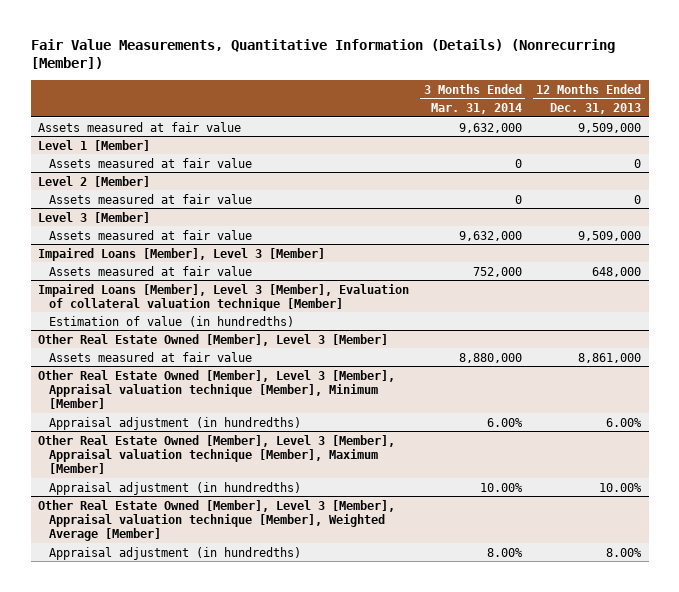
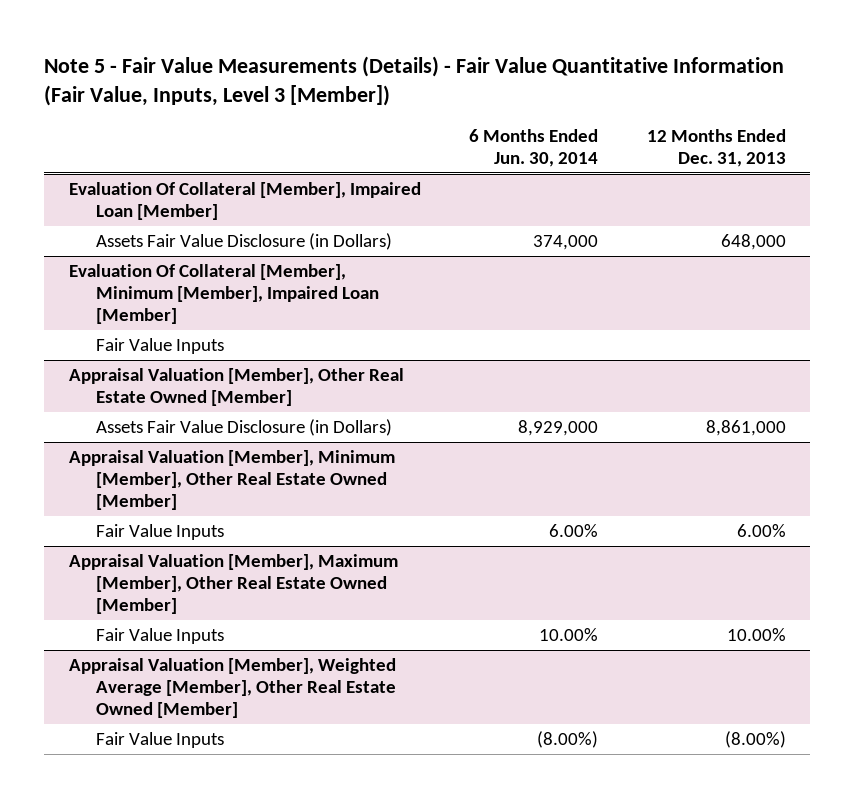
- Fair Value Measurements, Quantitative Information (Details) (Nonrecurring [Member])
+ Note 5 - Fair Value Measurements (Details) - Fair Value Quantitative Information (Fair Value, Inputs, Level 3 [Member])
- | 3 Months Ended Mar. 31, 2014 | 12 Months Ended Dec. 31, 2013
+ | 6 Months Ended Jun. 30, 2014 | 12 Months Ended Dec. 31, 2013
- Assets measured at fair value | 9,632,000 | 9,509,000
- Level 1 [Member]
- Assets measured at fair value | 0 | 0
- Level 2 [Member]
- Assets measured at fair value | 0 | 0
- Level 3 [Member]
- Assets measured at fair value | 9,632,000 | 9,509,000
- Impaired Loans [Member], Level 3 [Member]
- Assets measured at fair value | 752,000 | 648,000
- Impaired Loans [Member], Level 3 [Member], Evaluation of collateral valuation technique [Member]
- Estimation of value (in hundredths)
- Other Real Estate Owned [Member], Level 3 [Member]
- Assets measured at fair value | 8,880,000 | 8,861,000
- Other Real Estate Owned [Member], Level 3 [Member], Appraisal valuation technique [Member], Minimum [Member]
- Appraisal adjustment (in hundredths) | 6.00% | 6.00%
- Other Real Estate Owned [Member], Level 3 [Member], Appraisal valuation technique [Member], Maximum [Member]
- Appraisal adjustment (in hundredths) | 10.00% | 10.00%
- Other Real Estate Owned [Member], Level 3 [Member], Appraisal valuation technique [Member], Weighted Average [Member]
- Appraisal adjustment (in hundredths) | 8.00% | 8.00%
+ Evaluation Of Collateral [Member], Impaired Loan [Member]
+ Assets Fair Value Disclosure (in Dollars) | 374,000 | 648,000
+ Evaluation Of Collateral [Member], Minimum [Member], Impaired Loan [Member]
+ Fair Value Inputs
+ Appraisal Valuation [Member], Other Real Estate Owned [Member]
+ Assets Fair Value Disclosure (in Dollars) | 8,929,000 | 8,861,000
+ Appraisal Valuation [Member], Minimum [Member], Other Real Estate Owned [Member]
+ Fair Value Inputs | 6.00% | 6.00%
+ Appraisal Valuation [Member], Maximum [Member], Other Real Estate Owned [Member]
+ Fair Value Inputs | 10.00% | 10.00%
+ Appraisal Valuation [Member], Weighted Average [Member], Other Real Estate Owned [Member]
+ Fair Value Inputs | (8.00%) | (8.00%)

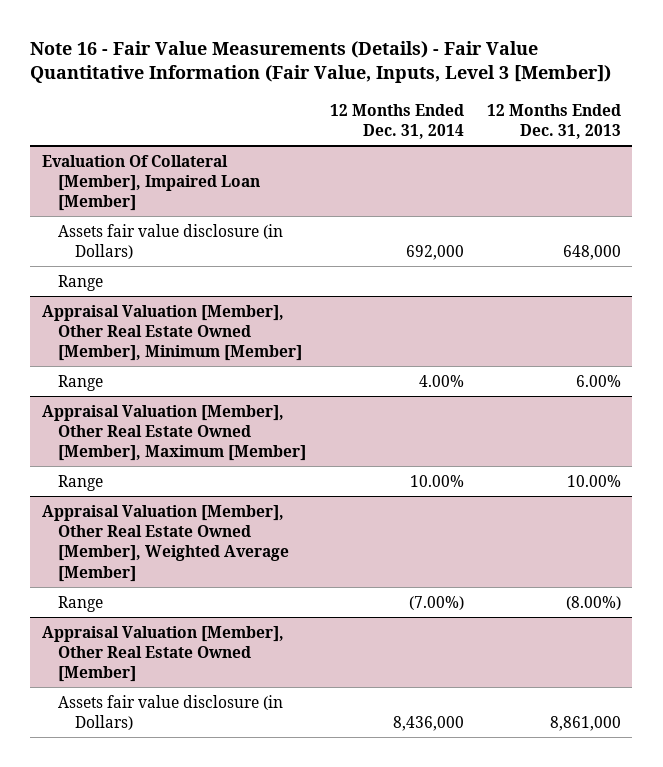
- Note 5 - Fair Value Measurements (Details) - Fair Value Quantitative Information (Fair Value, Inputs, Level 3 [Member])
+ Note 16 - Fair Value Measurements (Details) - Fair Value Quantitative Information (Fair Value, Inputs, Level 3 [Member])
- | 6 Months Ended Jun. 30, 2014 | 12 Months Ended Dec. 31, 2013
+ | 12 Months Ended Dec. 31, 2014 | 12 Months Ended Dec. 31, 2013
@ Evaluation Of Collateral [Member], Impaired Loan [Member]
- Assets Fair Value Disclosure (in Dollars) | 374,000 | 648,000
- Evaluation Of Collateral [Member], Minimum [Member], Impaired Loan [Member]
- Fair Value Inputs
@ Evaluation Of Collateral [Member], Impaired Loan [Member]
+ Assets fair value disclosure (in Dollars) | 692,000 | 648,000
+ Range
+ Appraisal Valuation [Member], Other Real Estate Owned [Member], Minimum [Member]
+ Range | 4.00% | 6.00%
+ Appraisal Valuation [Member], Other Real Estate Owned [Member], Maximum [Member]
+ Range | 10.00% | 10.00%
+ Appraisal Valuation [Member], Other Real Estate Owned [Member], Weighted Average [Member]
+ Range | (7.00%) | (8.00%)
@ Appraisal Valuation [Member], Other Real Estate Owned [Member]
- Assets Fair Value Disclosure (in Dollars) | 8,929,000 | 8,861,000
- Appraisal Valuation [Member], Minimum [Member], Other Real Estate Owned [Member]
- Fair Value Inputs | 6.00% | 6.00%
- Appraisal Valuation [Member], Maximum [Member], Other Real Estate Owned [Member]
- Fair Value Inputs | 10.00% | 10.00%
- Appraisal Valuation [Member], Weighted Average [Member], Other Real Estate Owned [Member]
- Fair Value Inputs | (8.00%) | (8.00%)
@ Appraisal Valuation [Member], Other Real Estate Owned [Member]
+ Assets fair value disclosure (in Dollars) | 8,436,000 | 8,861,000

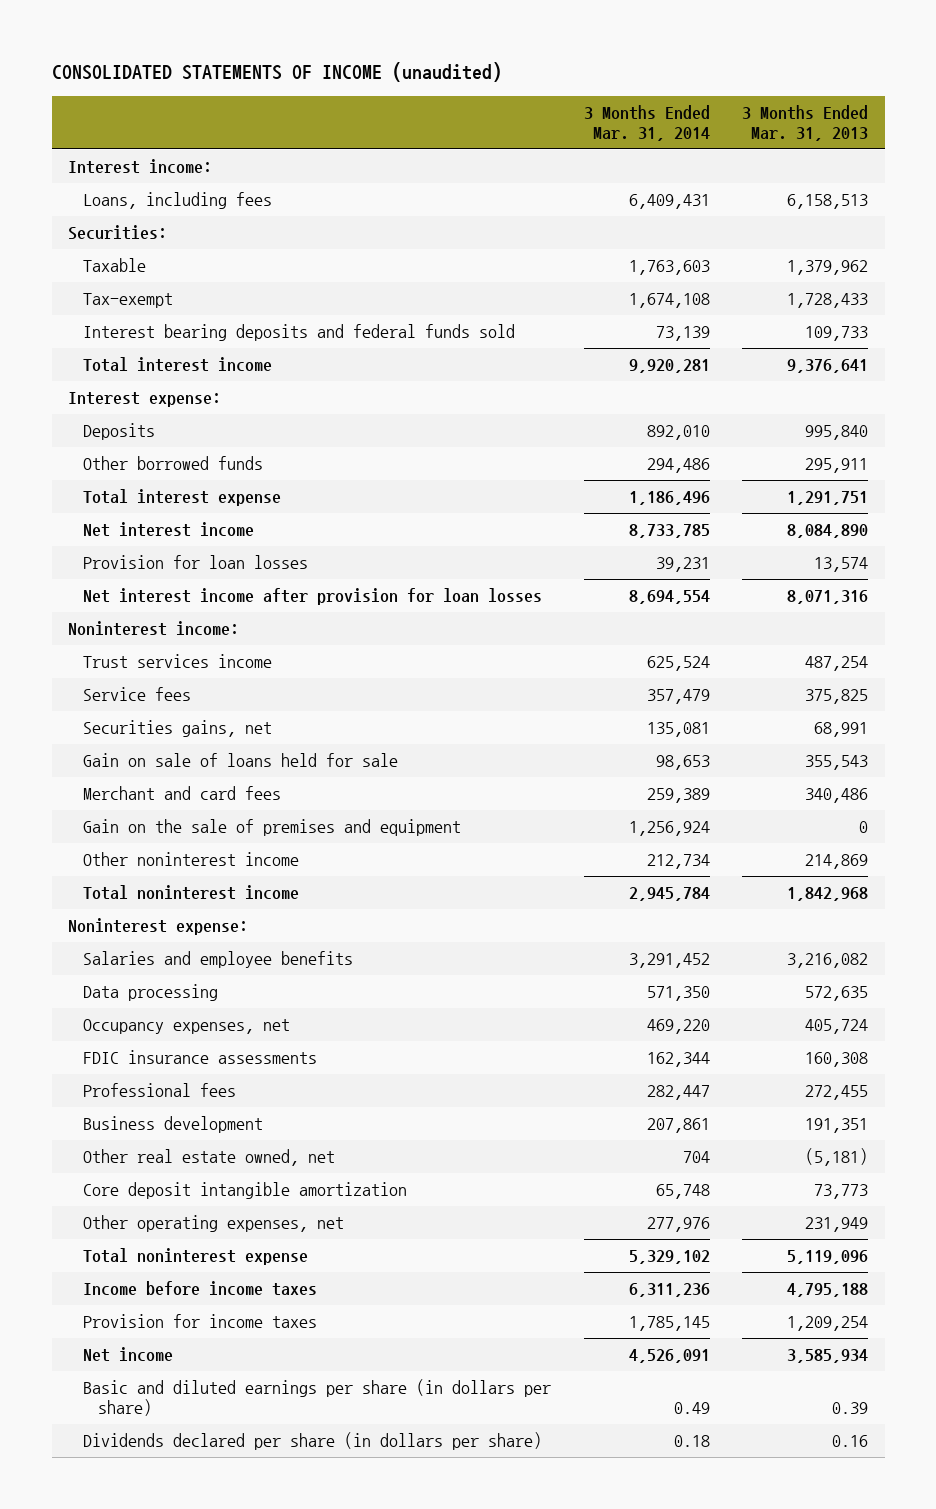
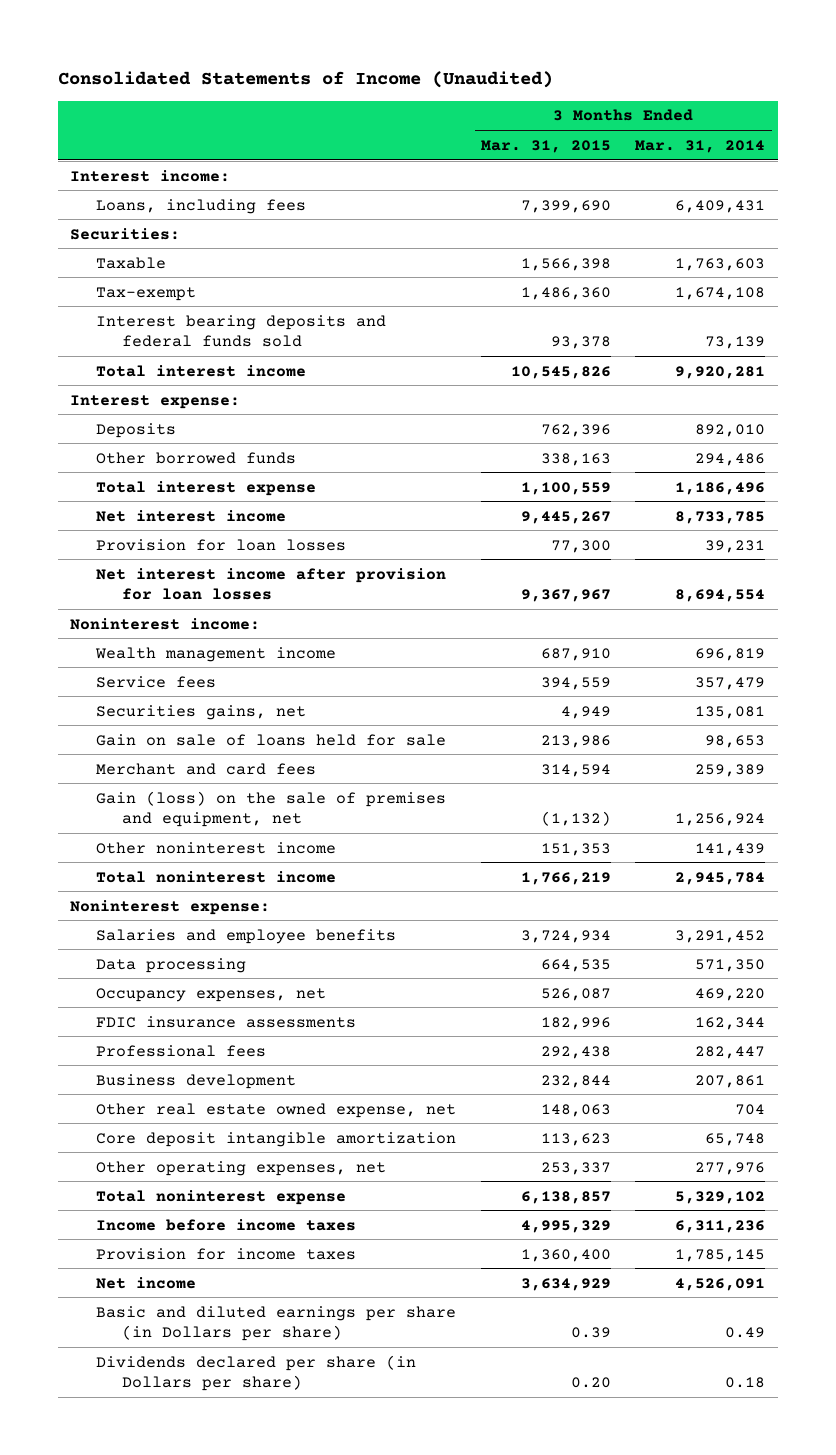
- CONSOLIDATED STATEMENTS OF INCOME (unaudited)
+ Consolidated Statements of Income (Unaudited)
- | 3 Months Ended Mar. 31, 2014 | 3 Months Ended Mar. 31, 2013
+ | 3 Months Ended Mar. 31, 2015 | 3 Months Ended Mar. 31, 2014
- Trust services income | 625,524 | 487,254
+ Wealth management income | 687,910 | 696,819
- Gain on the sale of premises and equipment | 1,256,924 | 0
- Other noninterest income | 212,734 | 214,869
+ Gain (loss) on the sale of premises and equipment, net | (1,132) | 1,256,924
+ Other noninterest income | 151,353 | 141,439
- Other real estate owned, net | 704 | (5,181)
+ Other real estate owned expense, net | 148,063 | 704
- Basic and diluted earnings per share (in dollars per share) | 0.49 | 0.39
- Dividends declared per share (in dollars per share) | 0.18 | 0.16
+ Basic and diluted earnings per share (in Dollars per share) | 0.39 | 0.49
+ Dividends declared per share (in Dollars per share) | 0.20 | 0.18

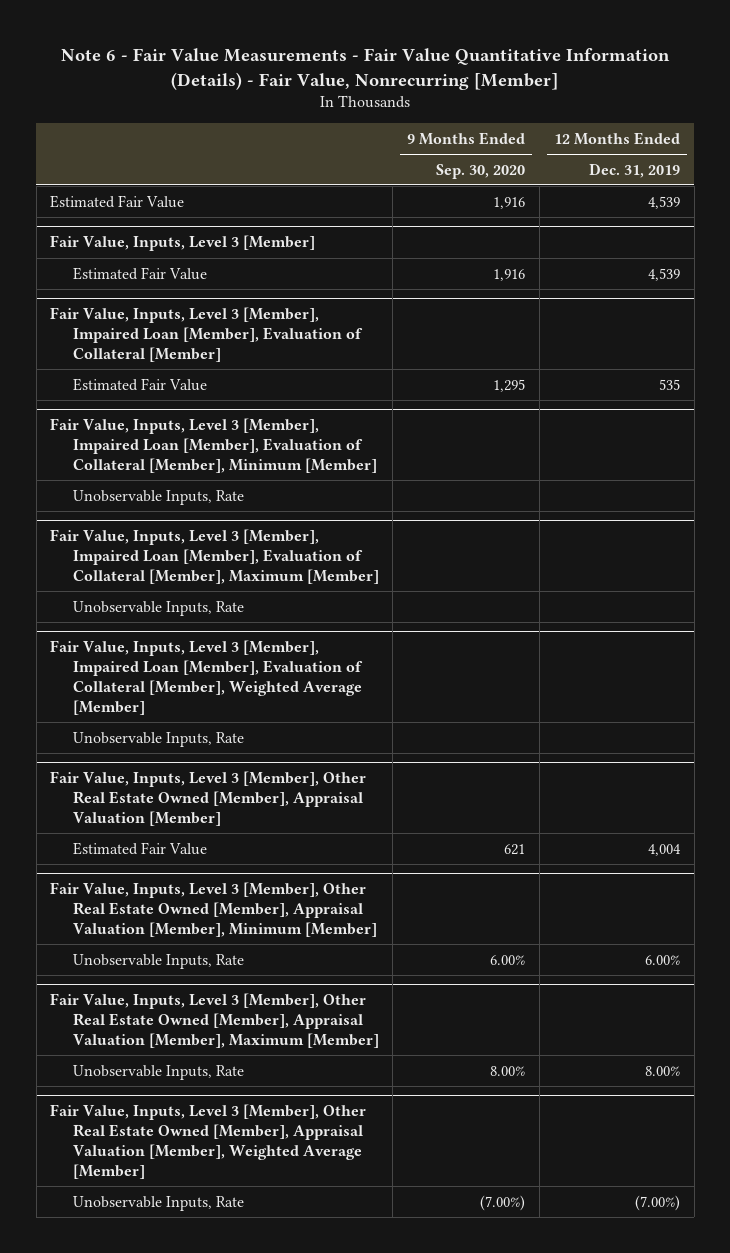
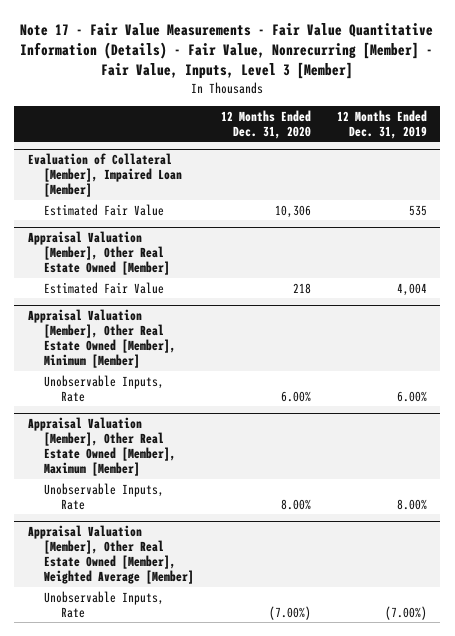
- Note 6 - Fair Value Measurements - Fair Value Quantitative Information (Details) - Fair Value, Nonrecurring [Member]
+ Note 17 - Fair Value Measurements - Fair Value Quantitative Information (Details) - Fair Value, Nonrecurring [Member] - Fair Value, Inputs, Level 3 [Member]
- | 9 Months Ended Sep. 30, 2020 | 12 Months Ended Dec. 31, 2019
+ | 12 Months Ended Dec. 31, 2020 | 12 Months Ended Dec. 31, 2019
- Estimated Fair Value | 1,916 | 4,539
- Fair Value, Inputs, Level 3 [Member]
- Estimated Fair Value | 1,916 | 4,539
- Fair Value, Inputs, Level 3 [Member], Impaired Loan [Member], Evaluation of Collateral [Member]
+ Evaluation of Collateral [Member], Impaired Loan [Member]
- Fair Value, Inputs, Level 3 [Member], Impaired Loan [Member], Evaluation of Collateral [Member], Minimum [Member]
- Unobservable Inputs, Rate
- Fair Value, Inputs, Level 3 [Member], Impaired Loan [Member], Evaluation of Collateral [Member], Maximum [Member]
- Unobservable Inputs, Rate
- Fair Value, Inputs, Level 3 [Member], Impaired Loan [Member], Evaluation of Collateral [Member], Weighted Average [Member]
- Unobservable Inputs, Rate
- Fair Value, Inputs, Level 3 [Member], Other Real Estate Owned [Member], Appraisal Valuation [Member]
+ Appraisal Valuation [Member], Other Real Estate Owned [Member]
- Fair Value, Inputs, Level 3 [Member], Other Real Estate Owned [Member], Appraisal Valuation [Member], Minimum [Member]
+ Appraisal Valuation [Member], Other Real Estate Owned [Member], Minimum [Member]
- Fair Value, Inputs, Level 3 [Member], Other Real Estate Owned [Member], Appraisal Valuation [Member], Maximum [Member]
+ Appraisal Valuation [Member], Other Real Estate Owned [Member], Maximum [Member]
- Fair Value, Inputs, Level 3 [Member], Other Real Estate Owned [Member], Appraisal Valuation [Member], Weighted Average [Member]
+ Appraisal Valuation [Member], Other Real Estate Owned [Member], Weighted Average [Member]

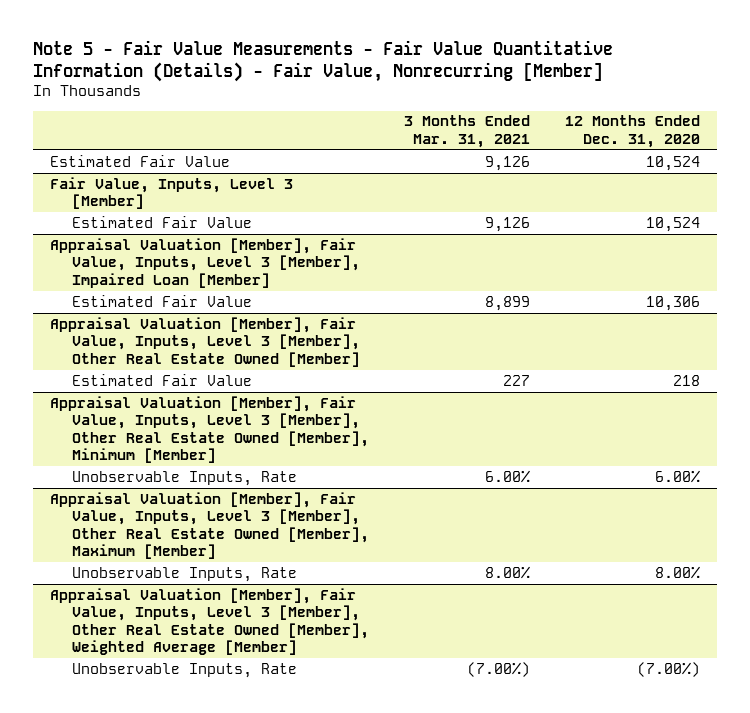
- Note 17 - Fair Value Measurements - Fair Value Quantitative Information (Details) - Fair Value, Nonrecurring [Member] - Fair Value, Inputs, Level 3 [Member]
+ Note 5 - Fair Value Measurements - Fair Value Quantitative Information (Details) - Fair Value, Nonrecurring [Member]
- | 12 Months Ended Dec. 31, 2020 | 12 Months Ended Dec. 31, 2019
+ | 3 Months Ended Mar. 31, 2021 | 12 Months Ended Dec. 31, 2020
- Evaluation of Collateral [Member], Impaired Loan [Member]
+ Estimated Fair Value | 9,126 | 10,524
+ Fair Value, Inputs, Level 3 [Member]
+ Estimated Fair Value | 9,126 | 10,524
+ Appraisal Valuation [Member], Fair Value, Inputs, Level 3 [Member], Impaired Loan [Member]
- Appraisal Valuation [Member], Other Real Estate Owned [Member]
+ Appraisal Valuation [Member], Fair Value, Inputs, Level 3 [Member], Other Real Estate Owned [Member]
- Appraisal Valuation [Member], Other Real Estate Owned [Member], Minimum [Member]
+ Appraisal Valuation [Member], Fair Value, Inputs, Level 3 [Member], Other Real Estate Owned [Member], Minimum [Member]
- Appraisal Valuation [Member], Other Real Estate Owned [Member], Maximum [Member]
+ Appraisal Valuation [Member], Fair Value, Inputs, Level 3 [Member], Other Real Estate Owned [Member], Maximum [Member]
- Appraisal Valuation [Member], Other Real Estate Owned [Member], Weighted Average [Member]
+ Appraisal Valuation [Member], Fair Value, Inputs, Level 3 [Member], Other Real Estate Owned [Member], Weighted Average [Member]

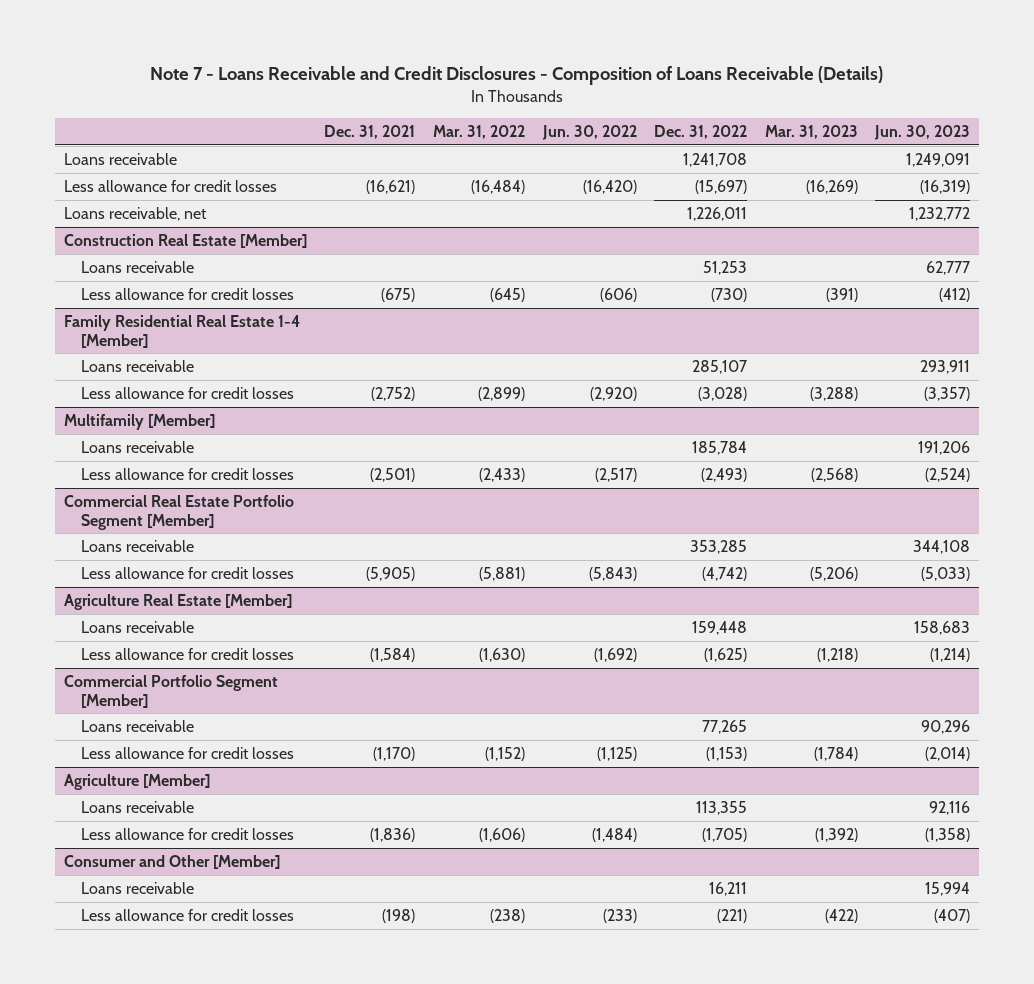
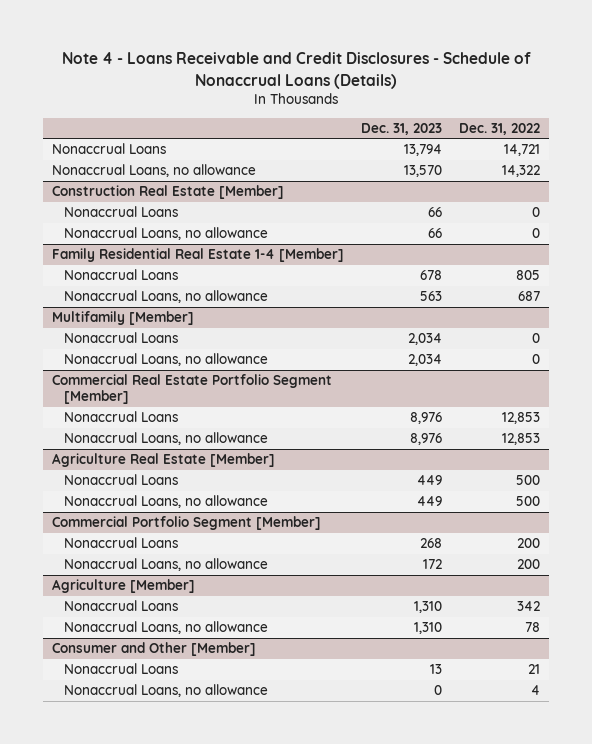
- Note 7 - Loans Receivable and Credit Disclosures - Composition of Loans Receivable (Details)
+ Note 4 - Loans Receivable and Credit Disclosures - Schedule of Nonaccrual Loans (Details)
- | Dec. 31, 2021 | Mar. 31, 2022 | Jun. 30, 2022 | Dec. 31, 2022 | Mar. 31, 2023 | Jun. 30, 2023
+ | Dec. 31, 2023 | Dec. 31, 2022
- Loans receivable | | | | 1,241,708 | | 1,249,091
- Less allowance for credit losses | (16,621) | (16,484) | (16,420) | (15,697) | (16,269) | (16,319)
- Loans receivable, net | | | | 1,226,011 | | 1,232,772
+ Nonaccrual Loans | 13,794 | 14,721
+ Nonaccrual Loans, no allowance | 13,570 | 14,322
@ Construction Real Estate [Member]
- Loans receivable | | | | 51,253 | | 62,777
- Less allowance for credit losses | (675) | (645) | (606) | (730) | (391) | (412)
+ Nonaccrual Loans | 66 | 0
+ Nonaccrual Loans, no allowance | 66 | 0
@ Family Residential Real Estate 1-4 [Member]
- Loans receivable | | | | 285,107 | | 293,911
- Less allowance for credit losses | (2,752) | (2,899) | (2,920) | (3,028) | (3,288) | (3,357)
+ Nonaccrual Loans | 678 | 805
+ Nonaccrual Loans, no allowance | 563 | 687
@ Multifamily [Member]
- Loans receivable | | | | 185,784 | | 191,206
- Less allowance for credit losses | (2,501) | (2,433) | (2,517) | (2,493) | (2,568) | (2,524)
+ Nonaccrual Loans | 2,034 | 0
+ Nonaccrual Loans, no allowance | 2,034 | 0
@ Commercial Real Estate Portfolio Segment [Member]
- Loans receivable | | | | 353,285 | | 344,108
- Less allowance for credit losses | (5,905) | (5,881) | (5,843) | (4,742) | (5,206) | (5,033)
+ Nonaccrual Loans | 8,976 | 12,853
+ Nonaccrual Loans, no allowance | 8,976 | 12,853
@ Agriculture Real Estate [Member]
- Loans receivable | | | | 159,448 | | 158,683
- Less allowance for credit losses | (1,584) | (1,630) | (1,692) | (1,625) | (1,218) | (1,214)
+ Nonaccrual Loans | 449 | 500
+ Nonaccrual Loans, no allowance | 449 | 500
@ Commercial Portfolio Segment [Member]
- Loans receivable | | | | 77,265 | | 90,296
- Less allowance for credit losses | (1,170) | (1,152) | (1,125) | (1,153) | (1,784) | (2,014)
+ Nonaccrual Loans | 268 | 200
+ Nonaccrual Loans, no allowance | 172 | 200
@ Agriculture [Member]
- Loans receivable | | | | 113,355 | | 92,116
- Less allowance for credit losses | (1,836) | (1,606) | (1,484) | (1,705) | (1,392) | (1,358)
+ Nonaccrual Loans | 1,310 | 342
+ Nonaccrual Loans, no allowance | 1,310 | 78
@ Consumer and Other [Member]
- Loans receivable | | | | 16,211 | | 15,994
- Less allowance for credit losses | (198) | (238) | (233) | (221) | (422) | (407)
+ Nonaccrual Loans | 13 | 21
+ Nonaccrual Loans, no allowance | 0 | 4

